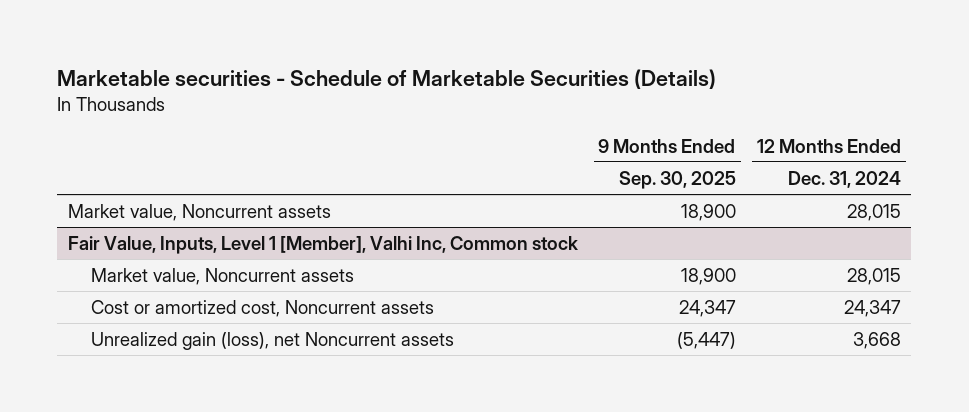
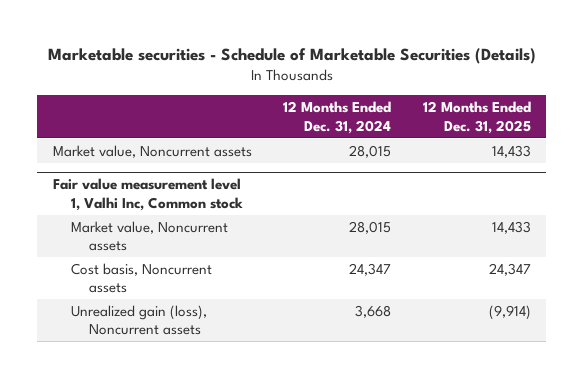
- | 9 Months Ended Sep. 30, 2025 | 12 Months Ended Dec. 31, 2024
+ | 12 Months Ended Dec. 31, 2024 | 12 Months Ended Dec. 31, 2025
- Fair Value, Inputs, Level 1 [Member], Valhi Inc, Common stock
+ Fair value measurement level 1, Valhi Inc, Common stock
- Cost or amortized cost, Noncurrent assets | 24,347 | 24,347
- Unrealized gain (loss), net Noncurrent assets | (5,447) | 3,668
+ Cost basis, Noncurrent assets | 24,347 | 24,347
+ Unrealized gain (loss), Noncurrent assets | 3,668 | (9,914)

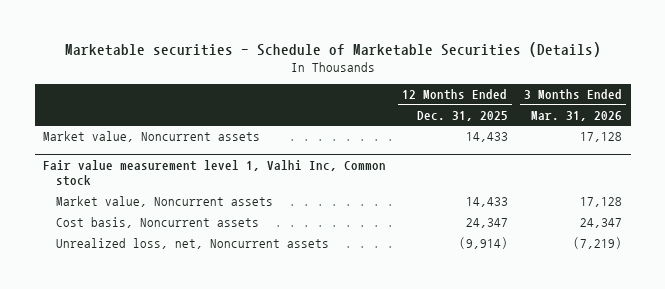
- | 12 Months Ended Dec. 31, 2024 | 12 Months Ended Dec. 31, 2025
+ | 12 Months Ended Dec. 31, 2025 | 3 Months Ended Mar. 31, 2026
@ Fair value measurement level 1, Valhi Inc, Common stock
- Unrealized gain (loss), Noncurrent assets | 3,668 | (9,914)
+ Unrealized loss, net, Noncurrent assets | (9,914) | (7,219)

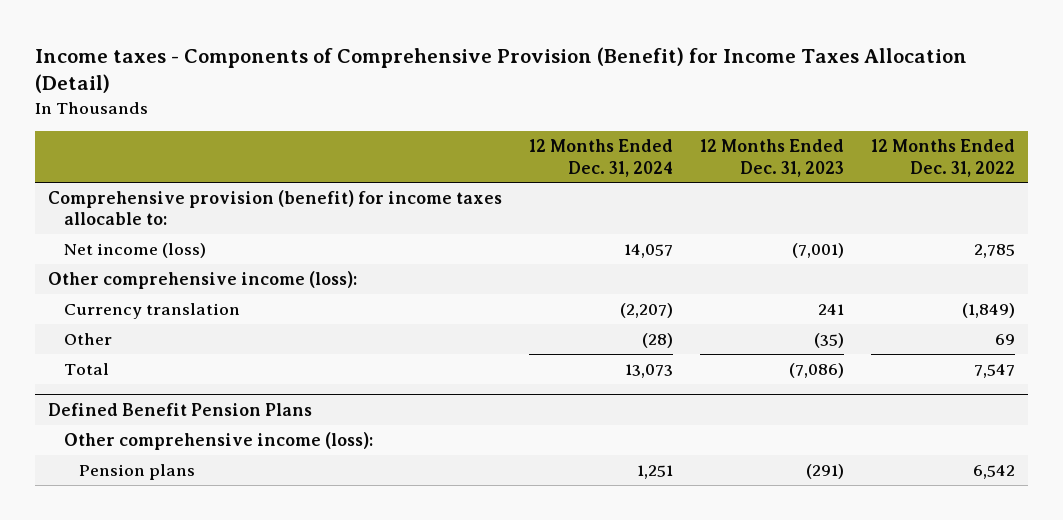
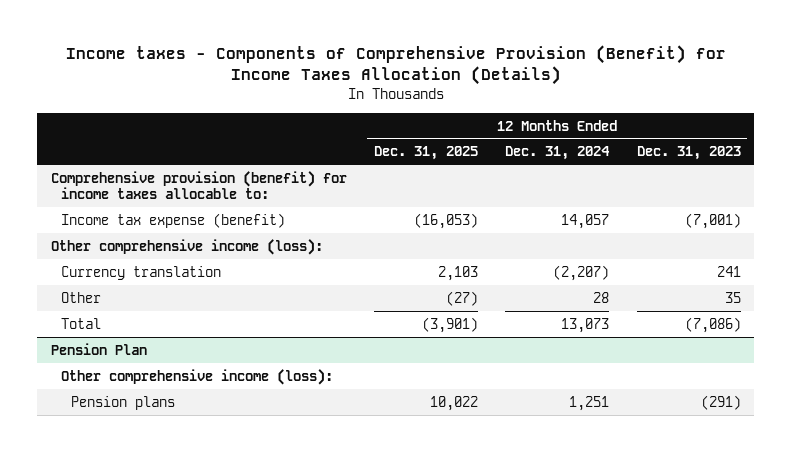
- Income taxes - Components of Comprehensive Provision (Benefit) for Income Taxes Allocation (Detail)
+ Income taxes - Components of Comprehensive Provision (Benefit) for Income Taxes Allocation (Details)
- | 12 Months Ended Dec. 31, 2024 | 12 Months Ended Dec. 31, 2023 | 12 Months Ended Dec. 31, 2022
+ | 12 Months Ended Dec. 31, 2025 | 12 Months Ended Dec. 31, 2024 | 12 Months Ended Dec. 31, 2023
- Net income (loss) | 14,057 | (7,001) | 2,785
+ Income tax expense (benefit) | (16,053) | 14,057 | (7,001)
- Other | (28) | (35) | 69
+ Other | (27) | 28 | 35
- Defined Benefit Pension Plans
+ Pension Plan

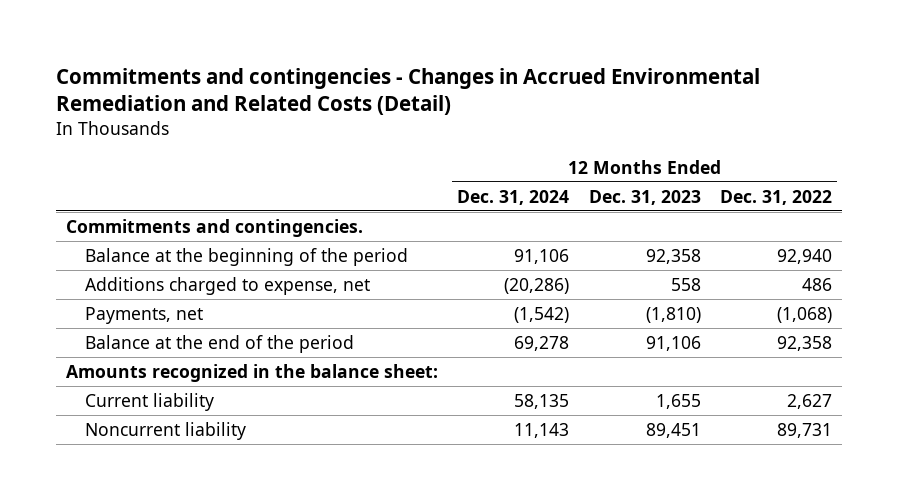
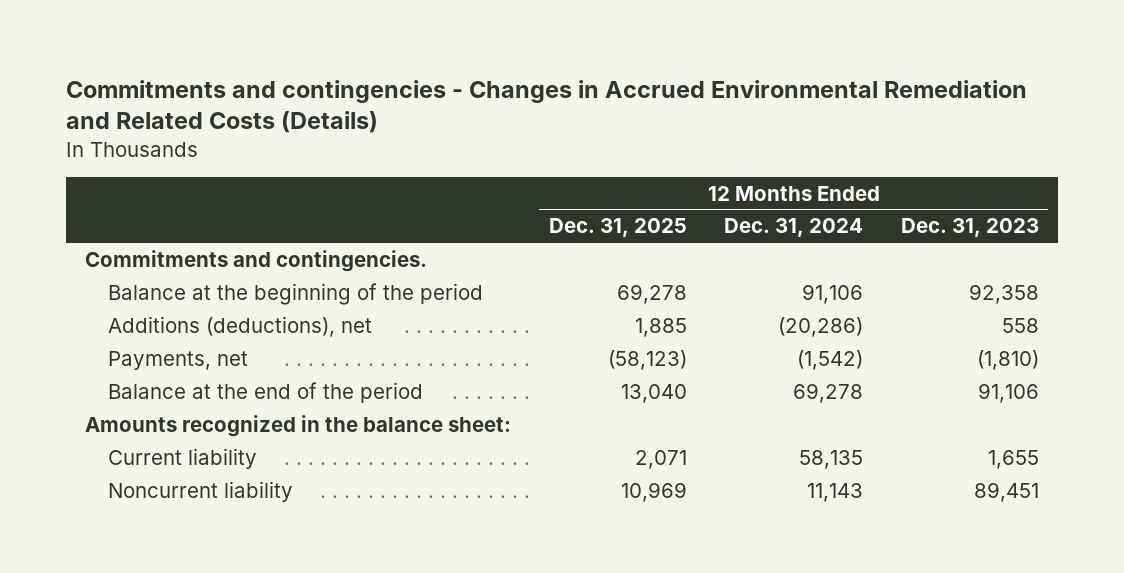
- Commitments and contingencies - Changes in Accrued Environmental Remediation and Related Costs (Detail)
+ Commitments and contingencies - Changes in Accrued Environmental Remediation and Related Costs (Details)
- | 12 Months Ended Dec. 31, 2024 | 12 Months Ended Dec. 31, 2023 | 12 Months Ended Dec. 31, 2022
+ | 12 Months Ended Dec. 31, 2025 | 12 Months Ended Dec. 31, 2024 | 12 Months Ended Dec. 31, 2023
- Additions charged to expense, net | (20,286) | 558 | 486
+ Additions (deductions), net | 1,885 | (20,286) | 558

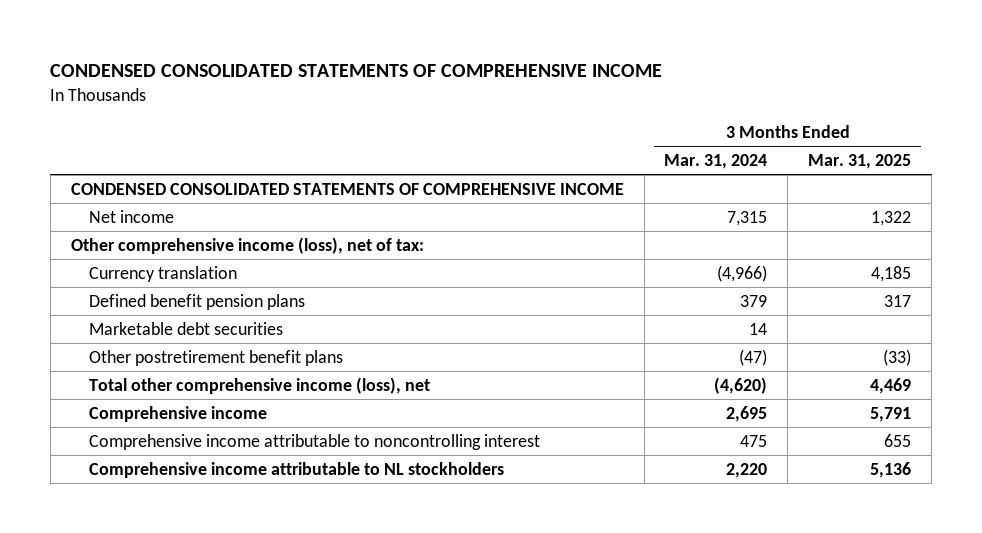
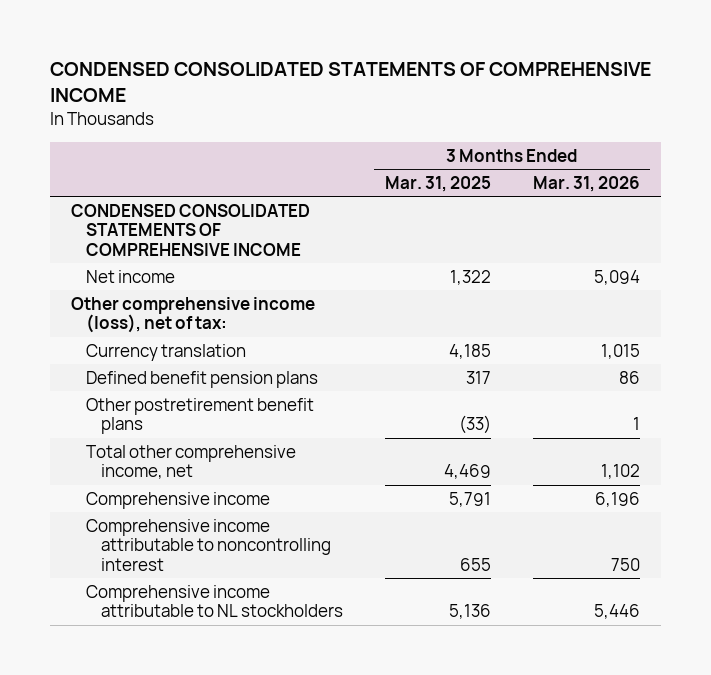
- | 3 Months Ended Mar. 31, 2024 | 3 Months Ended Mar. 31, 2025
+ | 3 Months Ended Mar. 31, 2025 | 3 Months Ended Mar. 31, 2026
- Marketable debt securities | 14 |
- Total other comprehensive income (loss), net | (4,620) | 4,469
+ Total other comprehensive income, net | 4,469 | 1,102

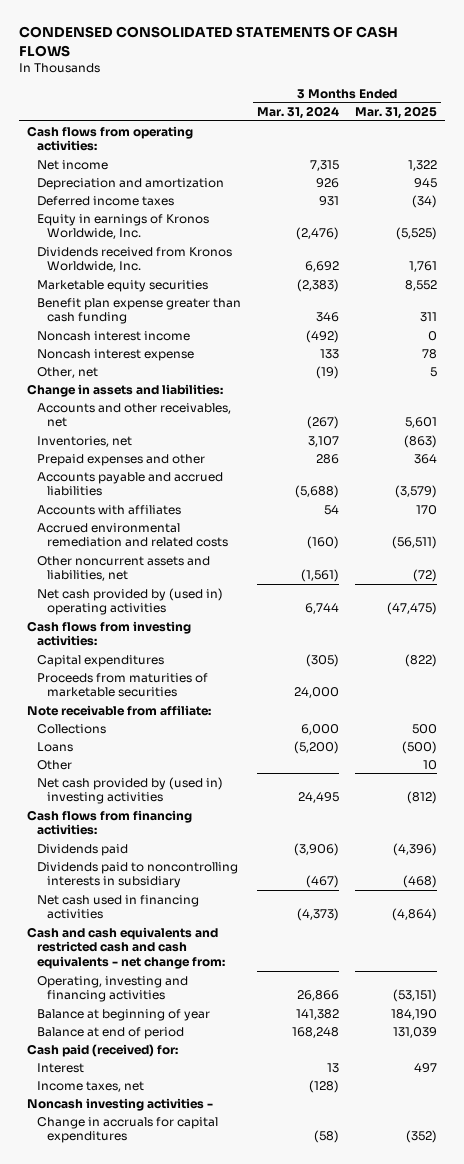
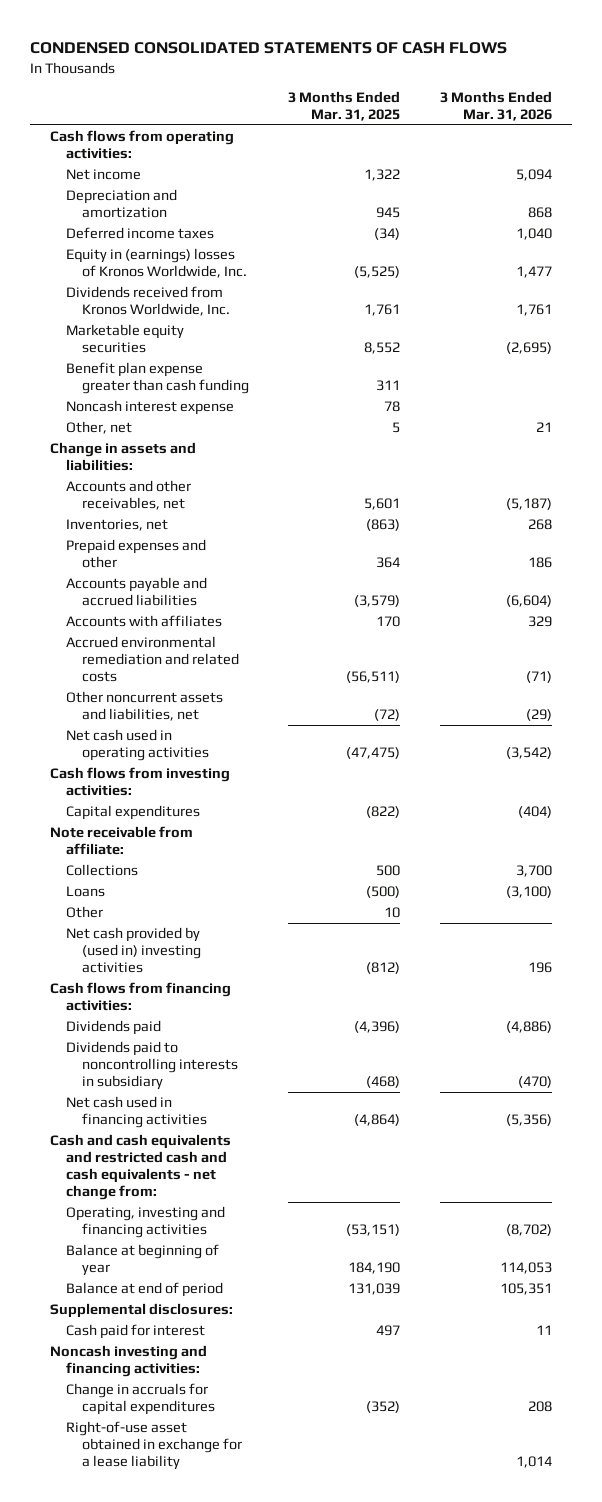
- | 3 Months Ended Mar. 31, 2024 | 3 Months Ended Mar. 31, 2025
+ | 3 Months Ended Mar. 31, 2025 | 3 Months Ended Mar. 31, 2026
- Equity in earnings of Kronos Worldwide, Inc. | (2,476) | (5,525)
+ Equity in (earnings) losses of Kronos Worldwide, Inc. | (5,525) | 1,477
- Noncash interest income | (492) | 0
- Net cash provided by (used in) operating activities | 6,744 | (47,475)
+ Net cash used in operating activities | (47,475) | (3,542)
- Proceeds from maturities of marketable securities | 24,000 |
- Cash paid (received) for:
- Interest | 13 | 497
- Income taxes, net | (128) |
- Noncash investing activities -
+ Supplemental disclosures:
+ Cash paid for interest | 497 | 11
+ Noncash investing and financing activities:
+ Right-of-use asset obtained in exchange for a lease liability | | 1,014

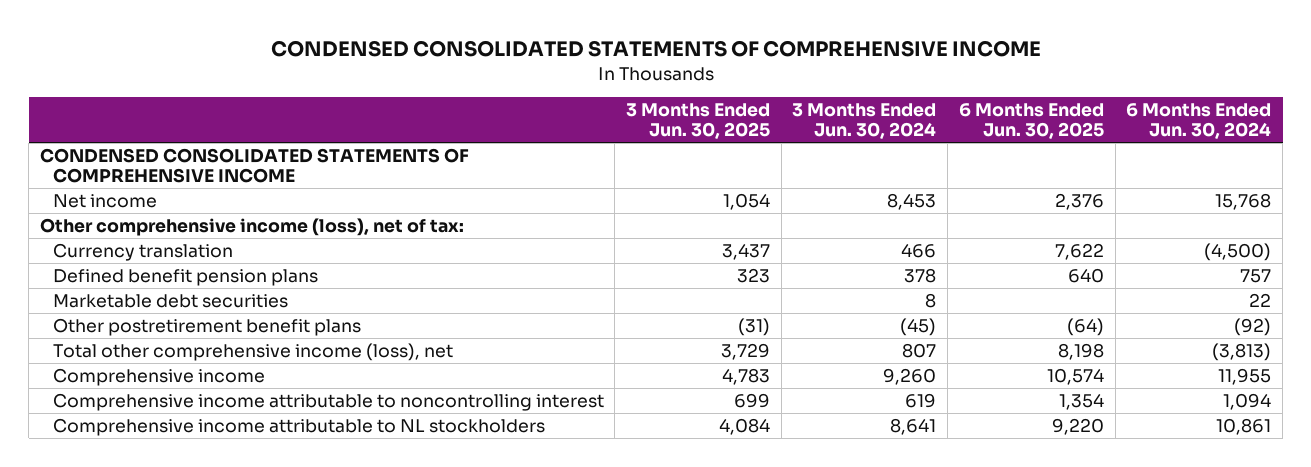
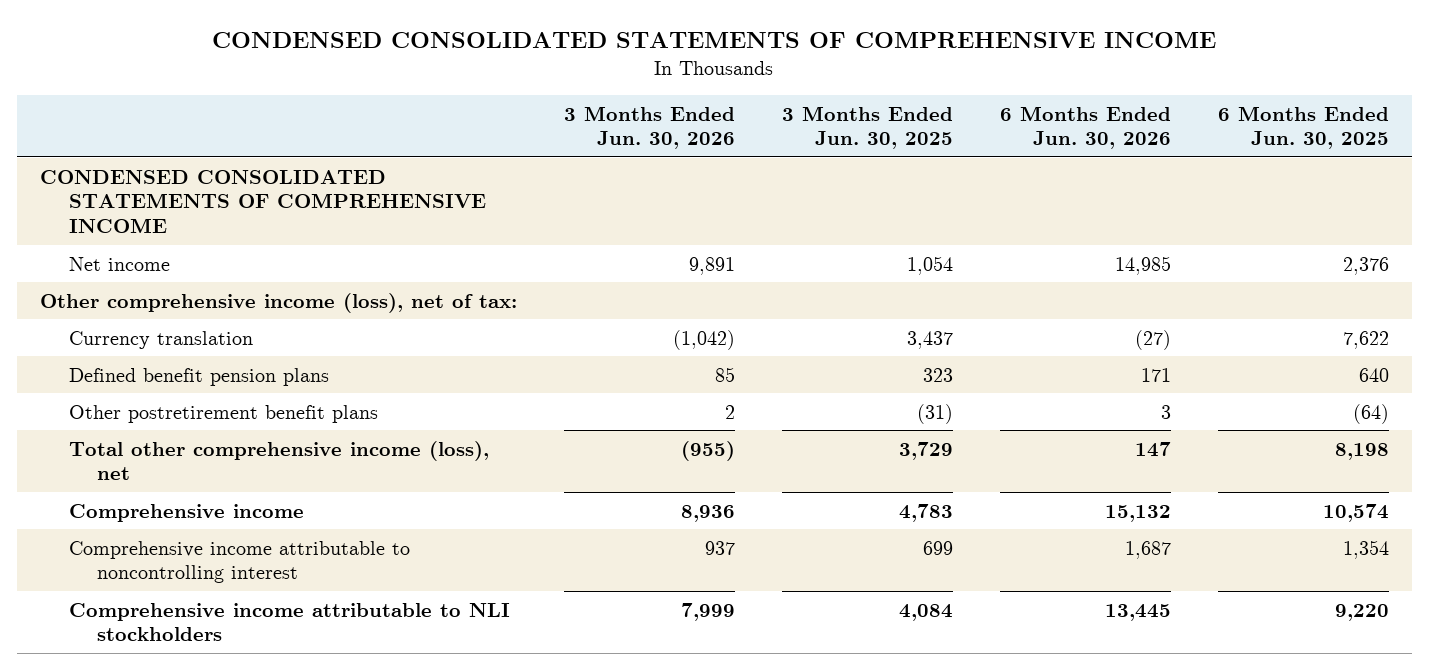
- | 3 Months Ended Jun. 30, 2025 | 3 Months Ended Jun. 30, 2024 | 6 Months Ended Jun. 30, 2025 | 6 Months Ended Jun. 30, 2024
+ | 3 Months Ended Jun. 30, 2026 | 3 Months Ended Jun. 30, 2025 | 6 Months Ended Jun. 30, 2026 | 6 Months Ended Jun. 30, 2025
- Marketable debt securities | | 8 | | 22
- Comprehensive income attributable to NL stockholders | 4,084 | 8,641 | 9,220 | 10,861
+ Comprehensive income attributable to NLI stockholders | 7,999 | 4,084 | 13,445 | 9,220

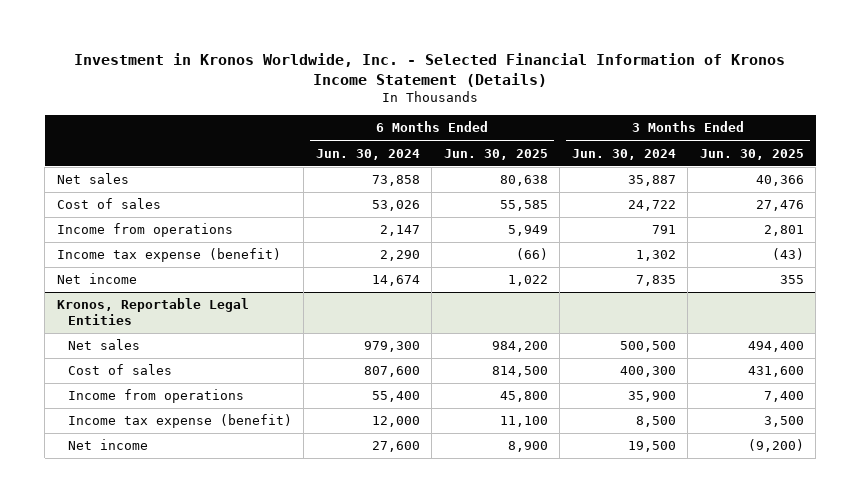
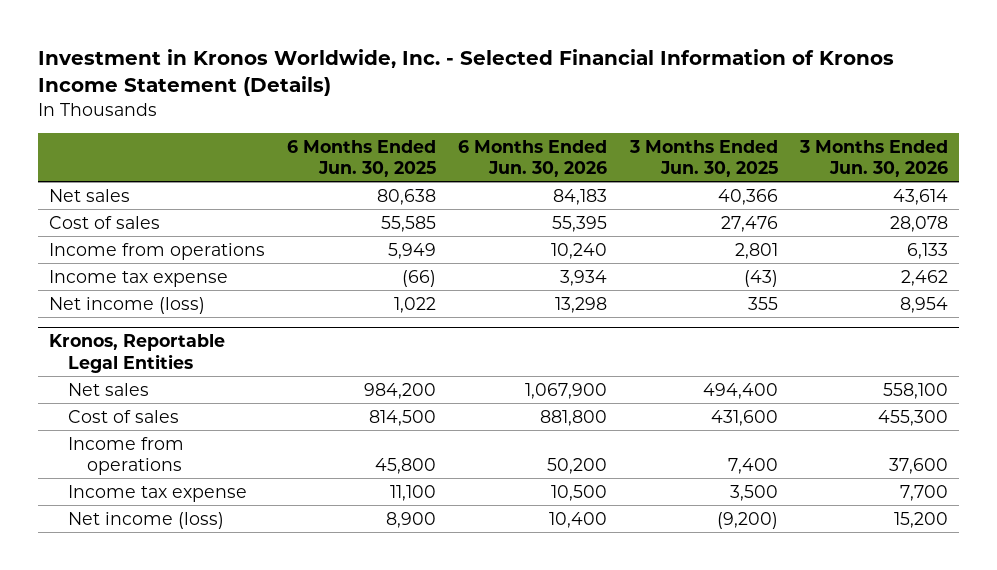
- | 6 Months Ended Jun. 30, 2024 | 6 Months Ended Jun. 30, 2025 | 3 Months Ended Jun. 30, 2024 | 3 Months Ended Jun. 30, 2025
+ | 6 Months Ended Jun. 30, 2025 | 6 Months Ended Jun. 30, 2026 | 3 Months Ended Jun. 30, 2025 | 3 Months Ended Jun. 30, 2026
- Income tax expense (benefit) | 2,290 | (66) | 1,302 | (43)
- Net income | 14,674 | 1,022 | 7,835 | 355
+ Income tax expense | (66) | 3,934 | (43) | 2,462
+ Net income (loss) | 1,022 | 13,298 | 355 | 8,954
@ Kronos, Reportable Legal Entities
- Income tax expense (benefit) | 12,000 | 11,100 | 8,500 | 3,500
- Net income | 27,600 | 8,900 | 19,500 | (9,200)
+ Income tax expense | 11,100 | 10,500 | 3,500 | 7,700
+ Net income (loss) | 8,900 | 10,400 | (9,200) | 15,200

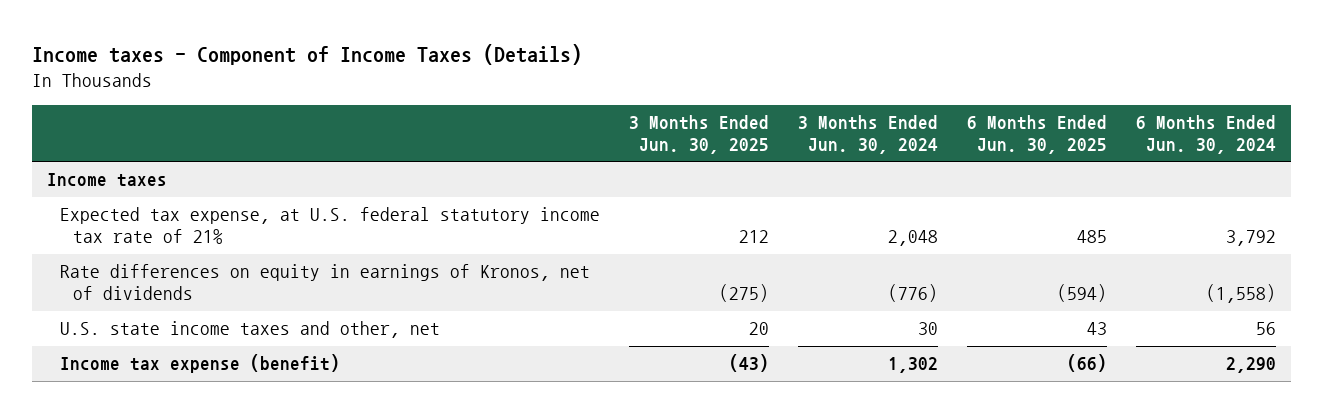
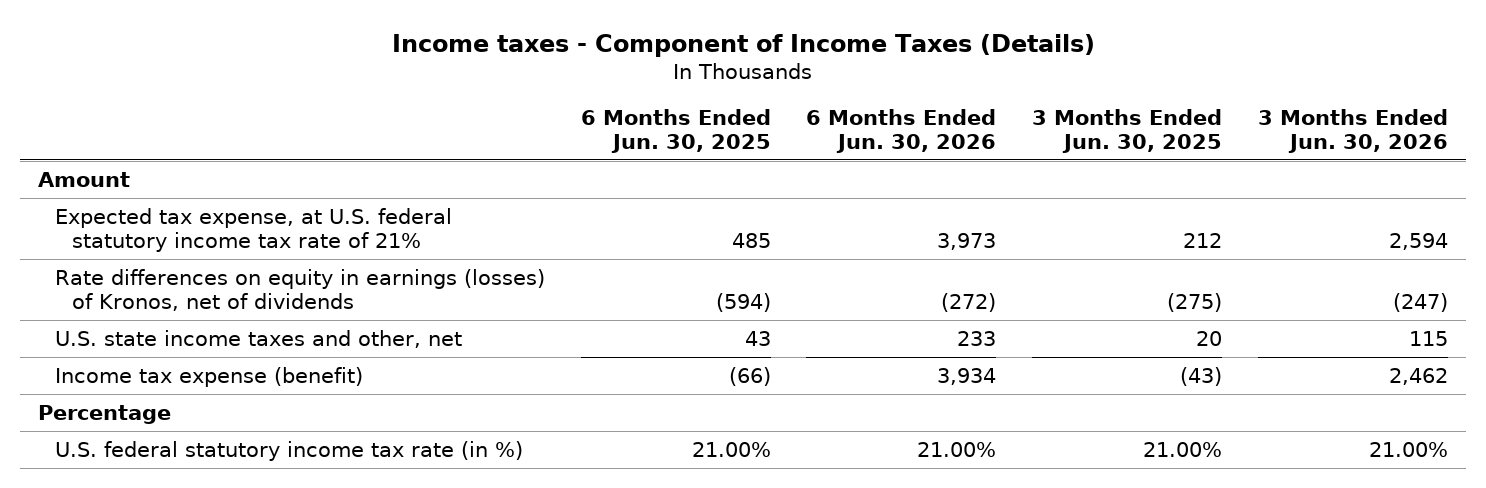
- | 3 Months Ended Jun. 30, 2025 | 3 Months Ended Jun. 30, 2024 | 6 Months Ended Jun. 30, 2025 | 6 Months Ended Jun. 30, 2024
+ | 6 Months Ended Jun. 30, 2025 | 6 Months Ended Jun. 30, 2026 | 3 Months Ended Jun. 30, 2025 | 3 Months Ended Jun. 30, 2026
- Income taxes
+ Amount
- Rate differences on equity in earnings of Kronos, net of dividends | (275) | (776) | (594) | (1,558)
+ Rate differences on equity in earnings (losses) of Kronos, net of dividends | (594) | (272) | (275) | (247)
+ Percentage
+ U.S. federal statutory income tax rate (in %) | 21.00% | 21.00% | 21.00% | 21.00%

